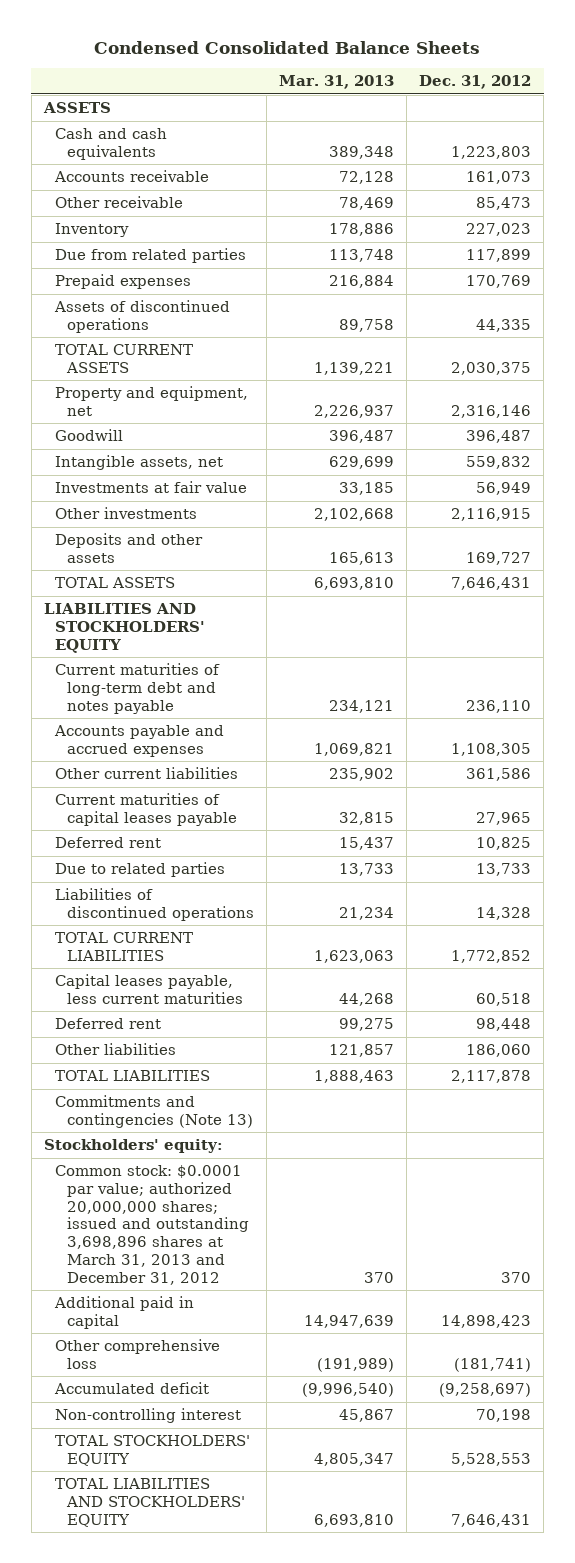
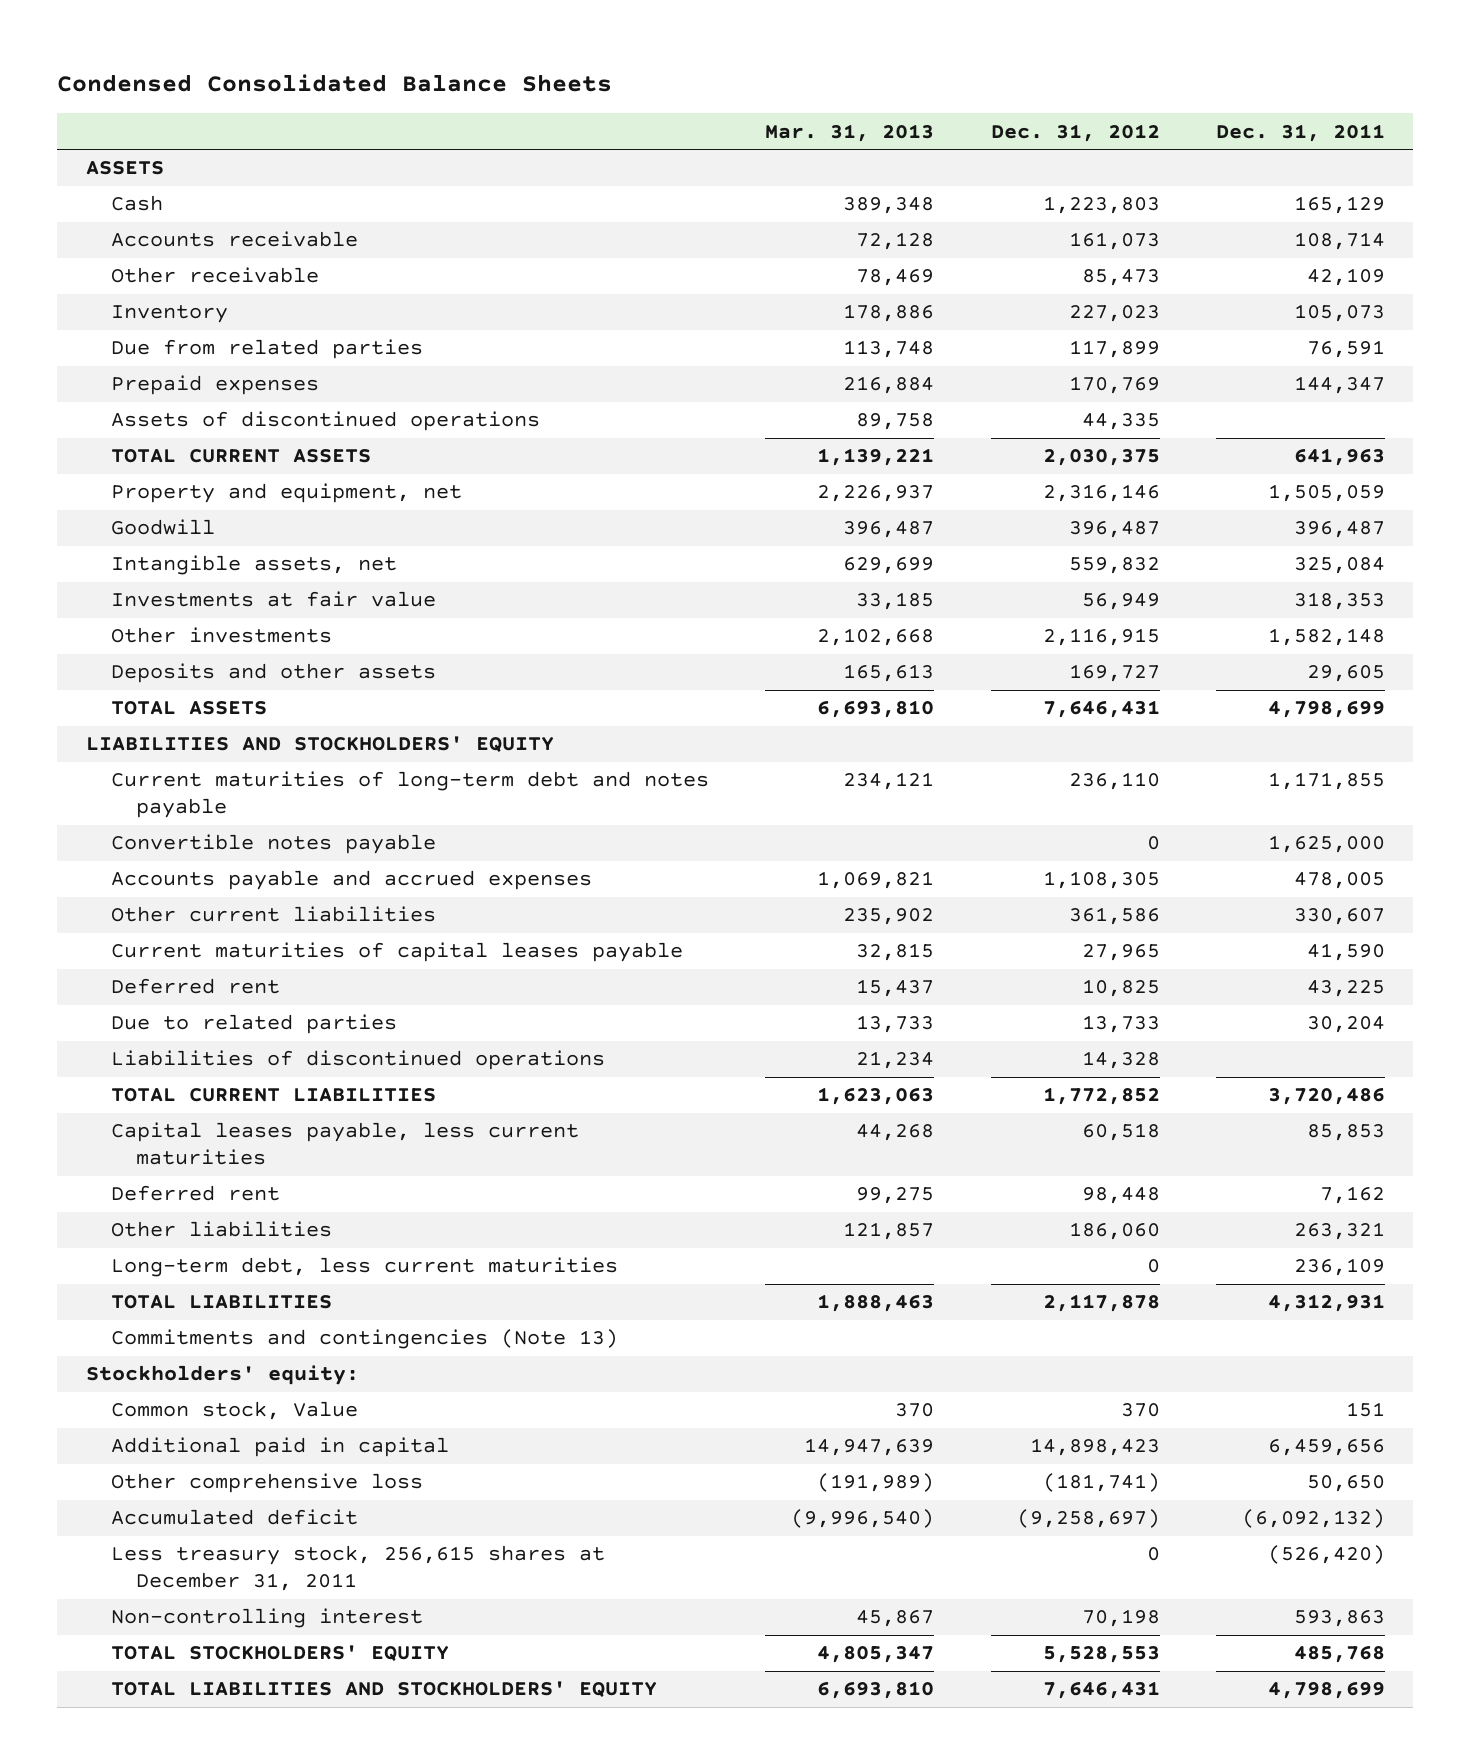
- | Mar. 31, 2013 | Dec. 31, 2012
+ | Mar. 31, 2013 | Dec. 31, 2012 | Dec. 31, 2011
- Cash and cash equivalents | 389,348 | 1,223,803
+ Cash | 389,348 | 1,223,803 | 165,129
+ Convertible notes payable | | 0 | 1,625,000
+ Long-term debt, less current maturities | | 0 | 236,109
- Common stock: $0.0001 par value; authorized 20,000,000 shares; issued and outstanding 3,698,896 shares at March 31, 2013 and December 31, 2012 | 370 | 370
+ Common stock, Value | 370 | 370 | 151
+ Less treasury stock, 256,615 shares at December 31, 2011 | | 0 | (526,420)

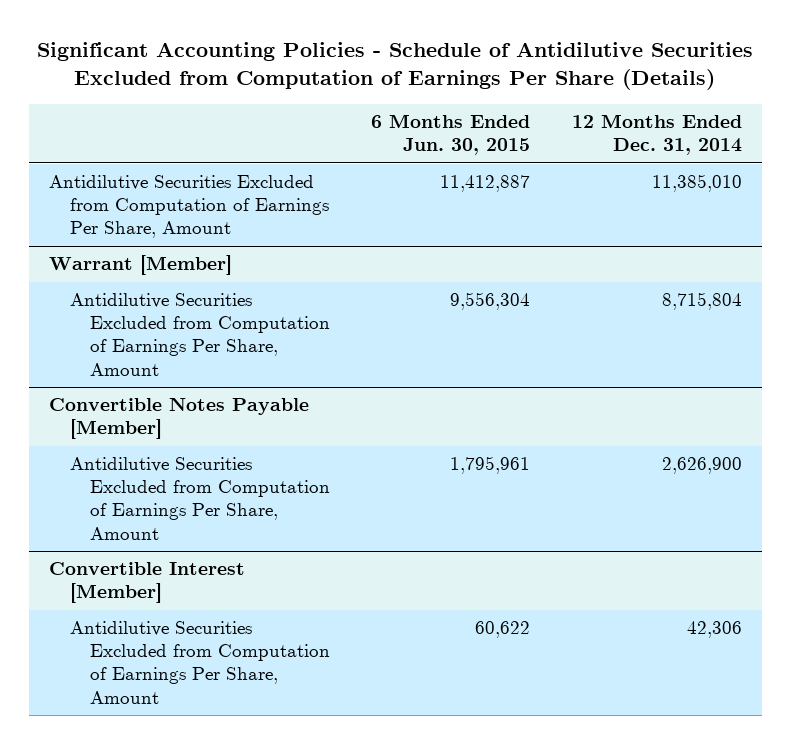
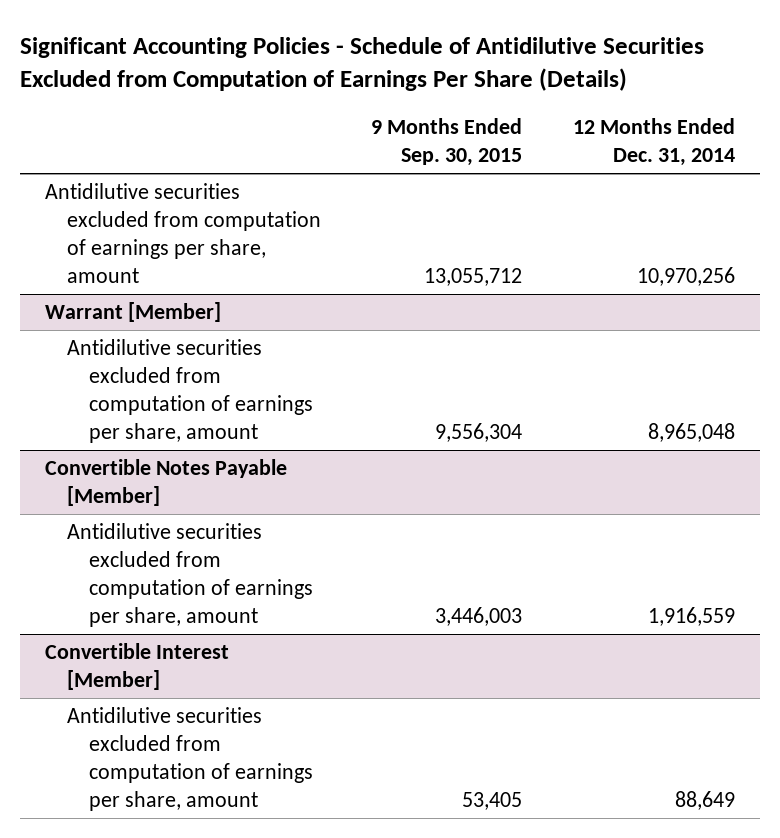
- | 6 Months Ended Jun. 30, 2015 | 12 Months Ended Dec. 31, 2014
+ | 9 Months Ended Sep. 30, 2015 | 12 Months Ended Dec. 31, 2014
- Antidilutive Securities Excluded from Computation of Earnings Per Share, Amount | 11,412,887 | 11,385,010
+ Antidilutive securities excluded from computation of earnings per share, amount | 13,055,712 | 10,970,256
@ Warrant [Member]
- Antidilutive Securities Excluded from Computation of Earnings Per Share, Amount | 9,556,304 | 8,715,804
+ Antidilutive securities excluded from computation of earnings per share, amount | 9,556,304 | 8,965,048
@ Convertible Notes Payable [Member]
- Antidilutive Securities Excluded from Computation of Earnings Per Share, Amount | 1,795,961 | 2,626,900
+ Antidilutive securities excluded from computation of earnings per share, amount | 3,446,003 | 1,916,559
@ Convertible Interest [Member]
- Antidilutive Securities Excluded from Computation of Earnings Per Share, Amount | 60,622 | 42,306
+ Antidilutive securities excluded from computation of earnings per share, amount | 53,405 | 88,649

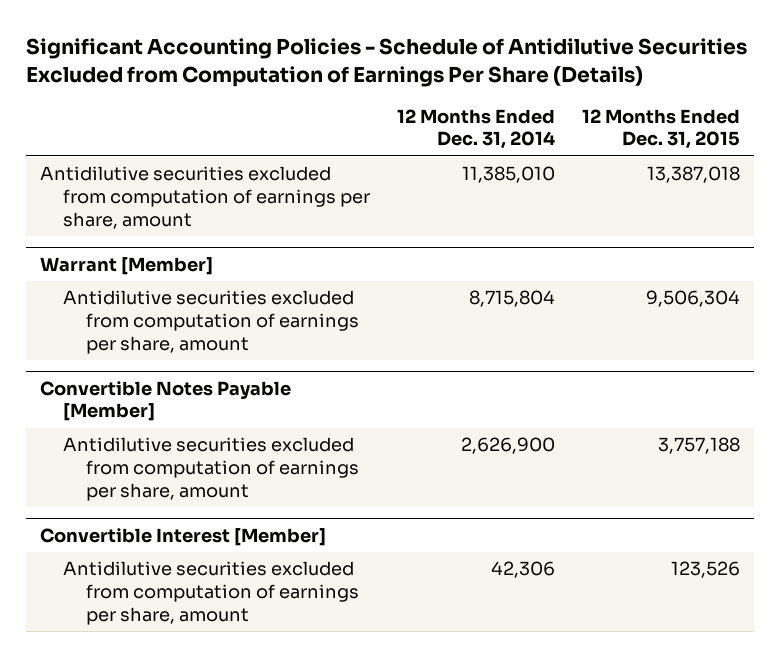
- | 9 Months Ended Sep. 30, 2015 | 12 Months Ended Dec. 31, 2014
+ | 12 Months Ended Dec. 31, 2014 | 12 Months Ended Dec. 31, 2015
- Antidilutive securities excluded from computation of earnings per share, amount | 13,055,712 | 10,970,256
+ Antidilutive securities excluded from computation of earnings per share, amount | 11,385,010 | 13,387,018
@ Warrant [Member]
- Antidilutive securities excluded from computation of earnings per share, amount | 9,556,304 | 8,965,048
+ Antidilutive securities excluded from computation of earnings per share, amount | 8,715,804 | 9,506,304
@ Convertible Notes Payable [Member]
- Antidilutive securities excluded from computation of earnings per share, amount | 3,446,003 | 1,916,559
+ Antidilutive securities excluded from computation of earnings per share, amount | 2,626,900 | 3,757,188
@ Convertible Interest [Member]
- Antidilutive securities excluded from computation of earnings per share, amount | 53,405 | 88,649
+ Antidilutive securities excluded from computation of earnings per share, amount | 42,306 | 123,526

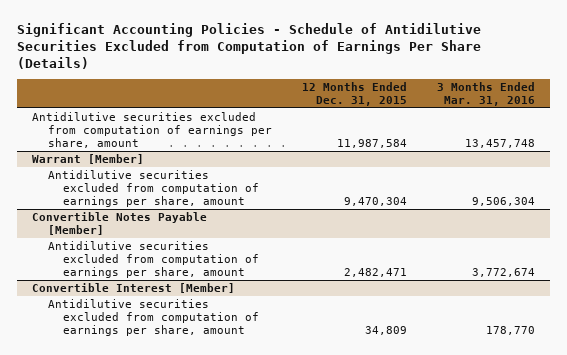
- | 12 Months Ended Dec. 31, 2014 | 12 Months Ended Dec. 31, 2015
+ | 12 Months Ended Dec. 31, 2015 | 3 Months Ended Mar. 31, 2016
- Antidilutive securities excluded from computation of earnings per share, amount | 11,385,010 | 13,387,018
+ Antidilutive securities excluded from computation of earnings per share, amount | 11,987,584 | 13,457,748
@ Warrant [Member]
- Antidilutive securities excluded from computation of earnings per share, amount | 8,715,804 | 9,506,304
+ Antidilutive securities excluded from computation of earnings per share, amount | 9,470,304 | 9,506,304
@ Convertible Notes Payable [Member]
- Antidilutive securities excluded from computation of earnings per share, amount | 2,626,900 | 3,757,188
+ Antidilutive securities excluded from computation of earnings per share, amount | 2,482,471 | 3,772,674
@ Convertible Interest [Member]
- Antidilutive securities excluded from computation of earnings per share, amount | 42,306 | 123,526
+ Antidilutive securities excluded from computation of earnings per share, amount | 34,809 | 178,770

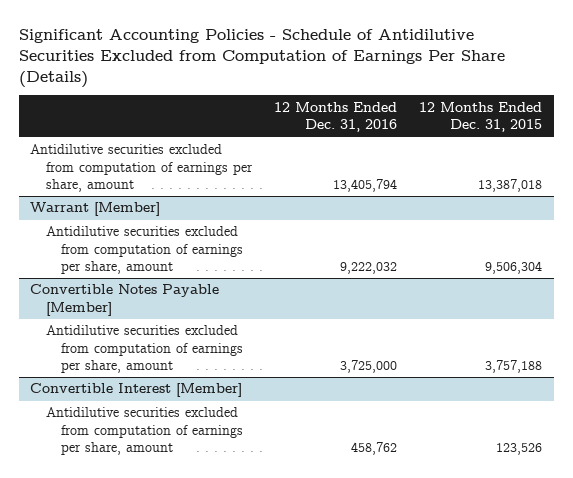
- | 12 Months Ended Dec. 31, 2015 | 3 Months Ended Mar. 31, 2016
+ | 12 Months Ended Dec. 31, 2016 | 12 Months Ended Dec. 31, 2015
- Antidilutive securities excluded from computation of earnings per share, amount | 11,987,584 | 13,457,748
+ Antidilutive securities excluded from computation of earnings per share, amount | 13,405,794 | 13,387,018
@ Warrant [Member]
- Antidilutive securities excluded from computation of earnings per share, amount | 9,470,304 | 9,506,304
+ Antidilutive securities excluded from computation of earnings per share, amount | 9,222,032 | 9,506,304
@ Convertible Notes Payable [Member]
- Antidilutive securities excluded from computation of earnings per share, amount | 2,482,471 | 3,772,674
+ Antidilutive securities excluded from computation of earnings per share, amount | 3,725,000 | 3,757,188
@ Convertible Interest [Member]
- Antidilutive securities excluded from computation of earnings per share, amount | 34,809 | 178,770
+ Antidilutive securities excluded from computation of earnings per share, amount | 458,762 | 123,526

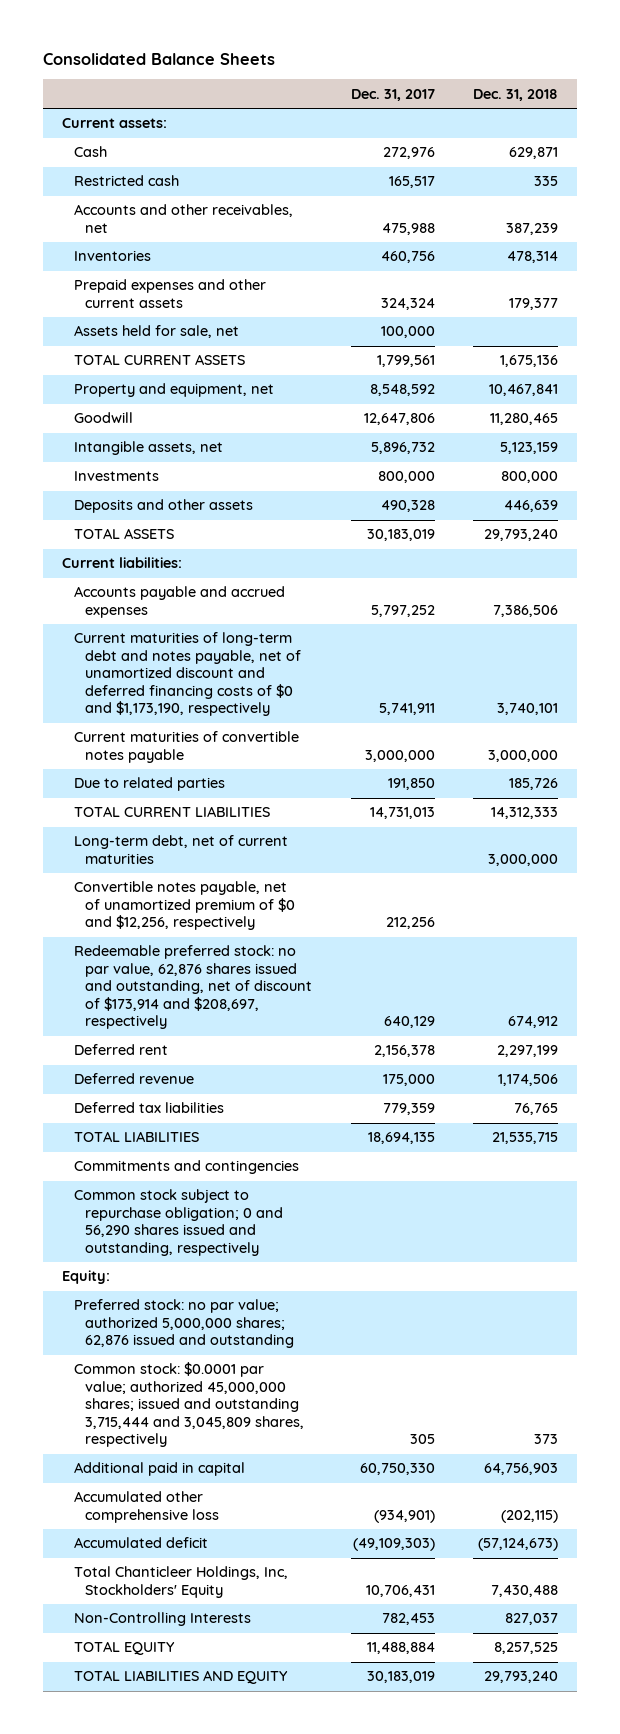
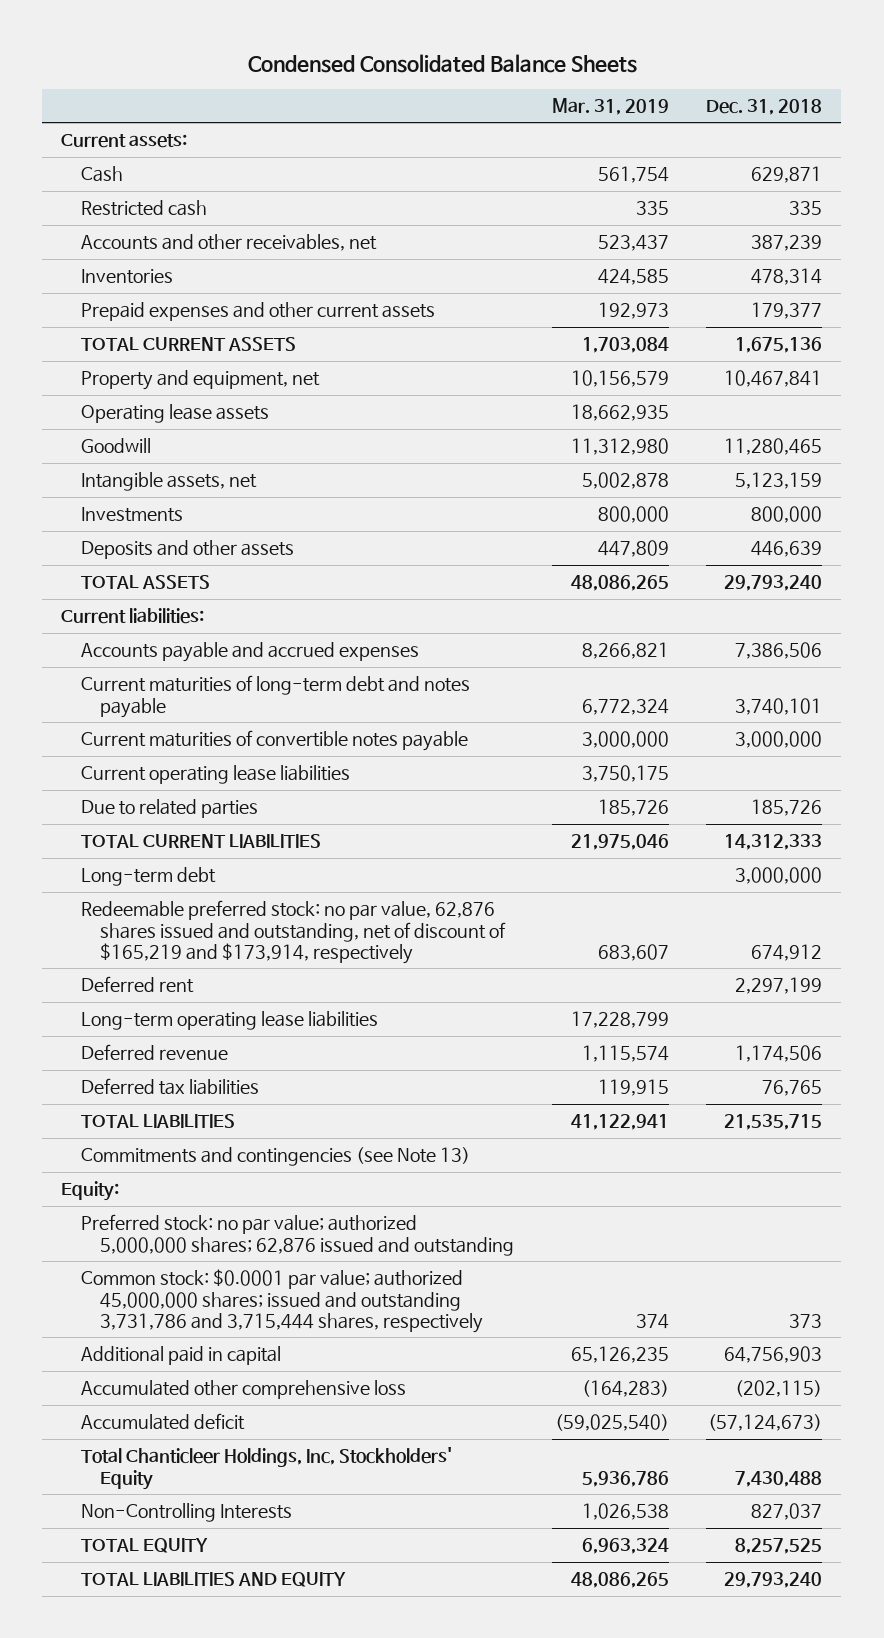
- Consolidated Balance Sheets
+ Condensed Consolidated Balance Sheets
- | Dec. 31, 2017 | Dec. 31, 2018
+ | Mar. 31, 2019 | Dec. 31, 2018
- Assets held for sale, net | 100,000 |
+ Operating lease assets | 18,662,935 |
- Current maturities of long-term debt and notes payable, net of unamortized discount and deferred financing costs of $0 and $1,173,190, respectively | 5,741,911 | 3,740,101
+ Current maturities of long-term debt and notes payable | 6,772,324 | 3,740,101
+ Current operating lease liabilities | 3,750,175 |
- Long-term debt, net of current maturities | | 3,000,000
- Convertible notes payable, net of unamortized premium of $0 and $12,256, respectively | 212,256 |
- Redeemable preferred stock: no par value, 62,876 shares issued and outstanding, net of discount of $173,914 and $208,697, respectively | 640,129 | 674,912
+ Long-term debt | | 3,000,000
+ Redeemable preferred stock: no par value, 62,876 shares issued and outstanding, net of discount of $165,219 and $173,914, respectively | 683,607 | 674,912
+ Long-term operating lease liabilities | 17,228,799 |
- Commitments and contingencies
- Common stock subject to repurchase obligation; 0 and 56,290 shares issued and outstanding, respectively
+ Commitments and contingencies (see Note 13)
- Common stock: $0.0001 par value; authorized 45,000,000 shares; issued and outstanding 3,715,444 and 3,045,809 shares, respectively | 305 | 373
+ Common stock: $0.0001 par value; authorized 45,000,000 shares; issued and outstanding 3,731,786 and 3,715,444 shares, respectively | 374 | 373

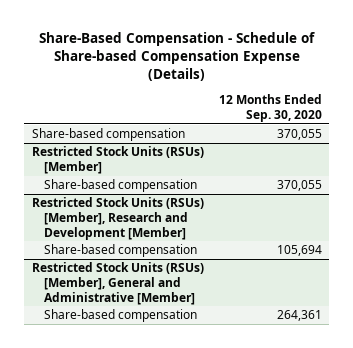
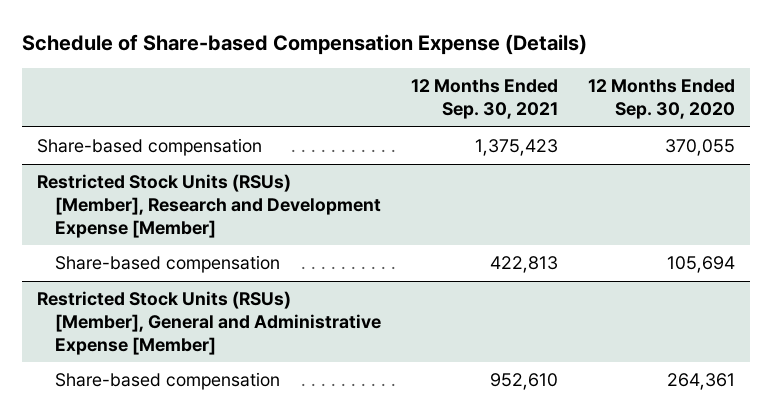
- Share-Based Compensation - Schedule of Share-based Compensation Expense (Details)
+ Schedule of Share-based Compensation Expense (Details)
- | 12 Months Ended Sep. 30, 2020
+ | 12 Months Ended Sep. 30, 2021 | 12 Months Ended Sep. 30, 2020
- Restricted Stock Units (RSUs) [Member]
- Share-based compensation | 370,055
- Restricted Stock Units (RSUs) [Member], Research and Development [Member]
+ Restricted Stock Units (RSUs) [Member], Research and Development Expense [Member]
- Restricted Stock Units (RSUs) [Member], General and Administrative [Member]
+ Restricted Stock Units (RSUs) [Member], General and Administrative Expense [Member]

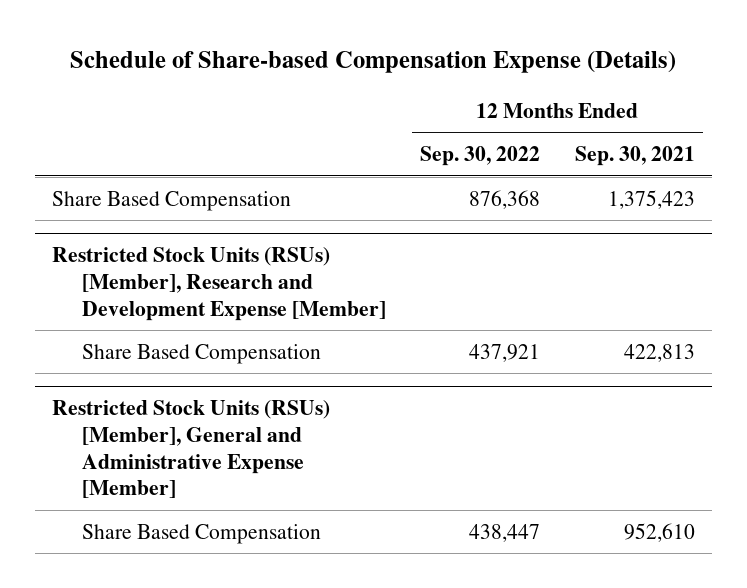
- | 12 Months Ended Sep. 30, 2021 | 12 Months Ended Sep. 30, 2020
+ | 12 Months Ended Sep. 30, 2022 | 12 Months Ended Sep. 30, 2021
- Share-based compensation | 1,375,423 | 370,055
+ Share Based Compensation | 876,368 | 1,375,423
@ Restricted Stock Units (RSUs) [Member], Research and Development Expense [Member]
- Share-based compensation | 422,813 | 105,694
+ Share Based Compensation | 437,921 | 422,813
@ Restricted Stock Units (RSUs) [Member], General and Administrative Expense [Member]
- Share-based compensation | 952,610 | 264,361
+ Share Based Compensation | 438,447 | 952,610

